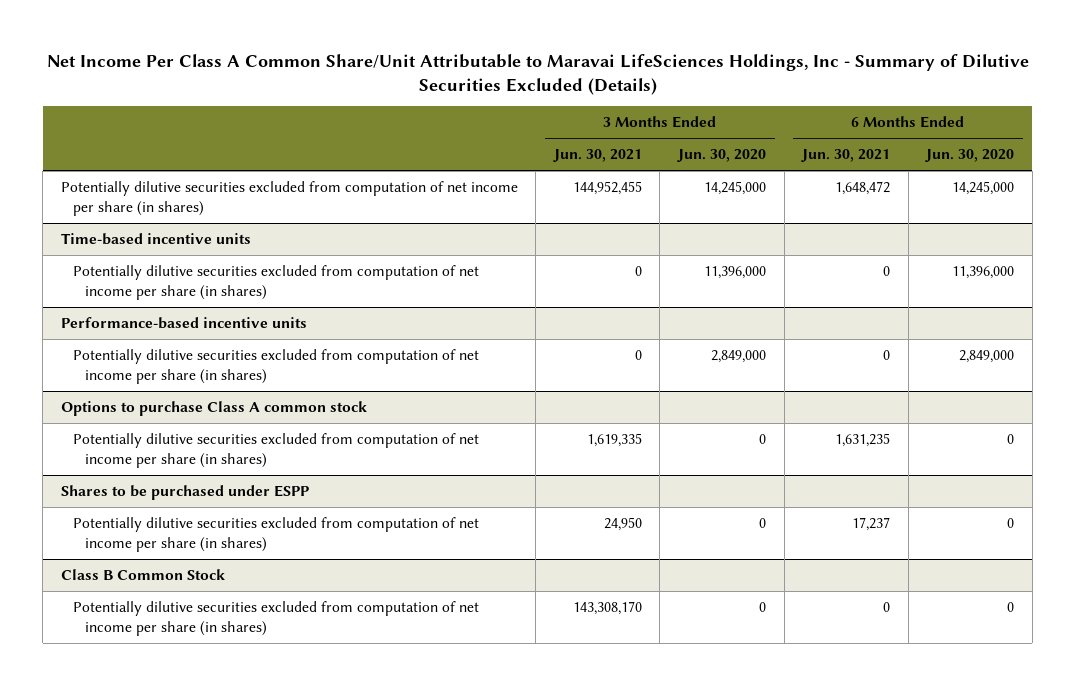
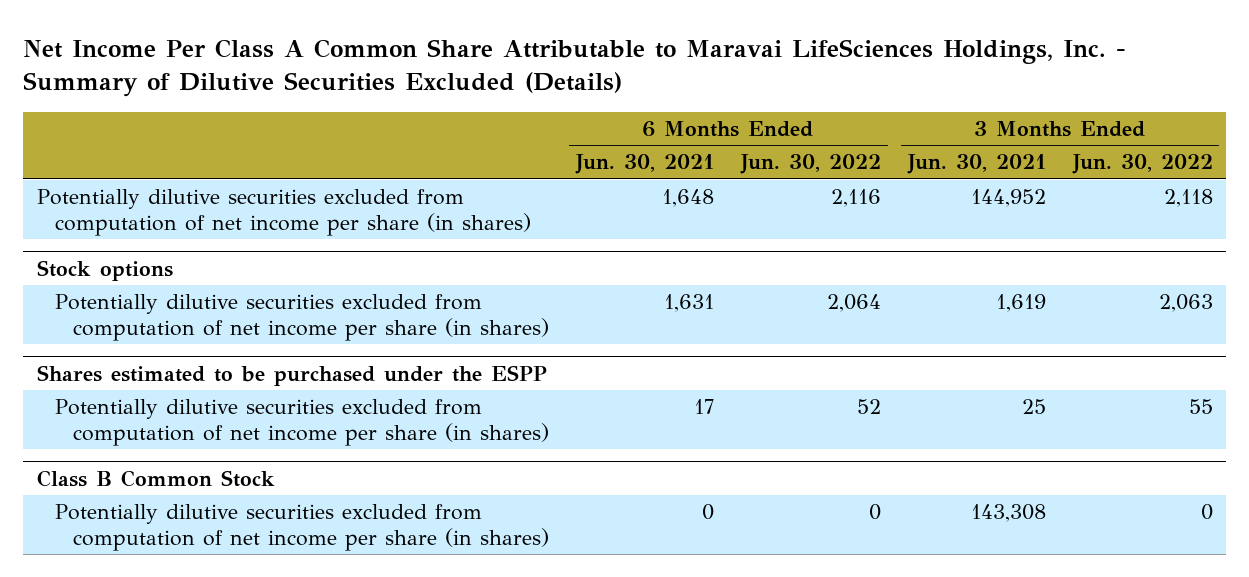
- Net Income Per Class A Common Share/Unit Attributable to Maravai LifeSciences Holdings, Inc - Summary of Dilutive Securities Excluded (Details)
+ Net Income Per Class A Common Share Attributable to Maravai LifeSciences Holdings, Inc. - Summary of Dilutive Securities Excluded (Details)
- | 3 Months Ended Jun. 30, 2021 | 3 Months Ended Jun. 30, 2020 | 6 Months Ended Jun. 30, 2021 | 6 Months Ended Jun. 30, 2020
+ | 6 Months Ended Jun. 30, 2021 | 6 Months Ended Jun. 30, 2022 | 3 Months Ended Jun. 30, 2021 | 3 Months Ended Jun. 30, 2022
- Potentially dilutive securities excluded from computation of net income per share (in shares) | 144,952,455 | 14,245,000 | 1,648,472 | 14,245,000
- Time-based incentive units
- Potentially dilutive securities excluded from computation of net income per share (in shares) | 0 | 11,396,000 | 0 | 11,396,000
- Performance-based incentive units
- Potentially dilutive securities excluded from computation of net income per share (in shares) | 0 | 2,849,000 | 0 | 2,849,000
- Options to purchase Class A common stock
- Potentially dilutive securities excluded from computation of net income per share (in shares) | 1,619,335 | 0 | 1,631,235 | 0
- Shares to be purchased under ESPP
- Potentially dilutive securities excluded from computation of net income per share (in shares) | 24,950 | 0 | 17,237 | 0
+ Potentially dilutive securities excluded from computation of net income per share (in shares) | 1,648 | 2,116 | 144,952 | 2,118
+ Stock options
+ Potentially dilutive securities excluded from computation of net income per share (in shares) | 1,631 | 2,064 | 1,619 | 2,063
+ Shares estimated to be purchased under the ESPP
+ Potentially dilutive securities excluded from computation of net income per share (in shares) | 17 | 52 | 25 | 55
@ Class B Common Stock
- Potentially dilutive securities excluded from computation of net income per share (in shares) | 143,308,170 | 0 | 0 | 0
+ Potentially dilutive securities excluded from computation of net income per share (in shares) | 0 | 0 | 143,308 | 0

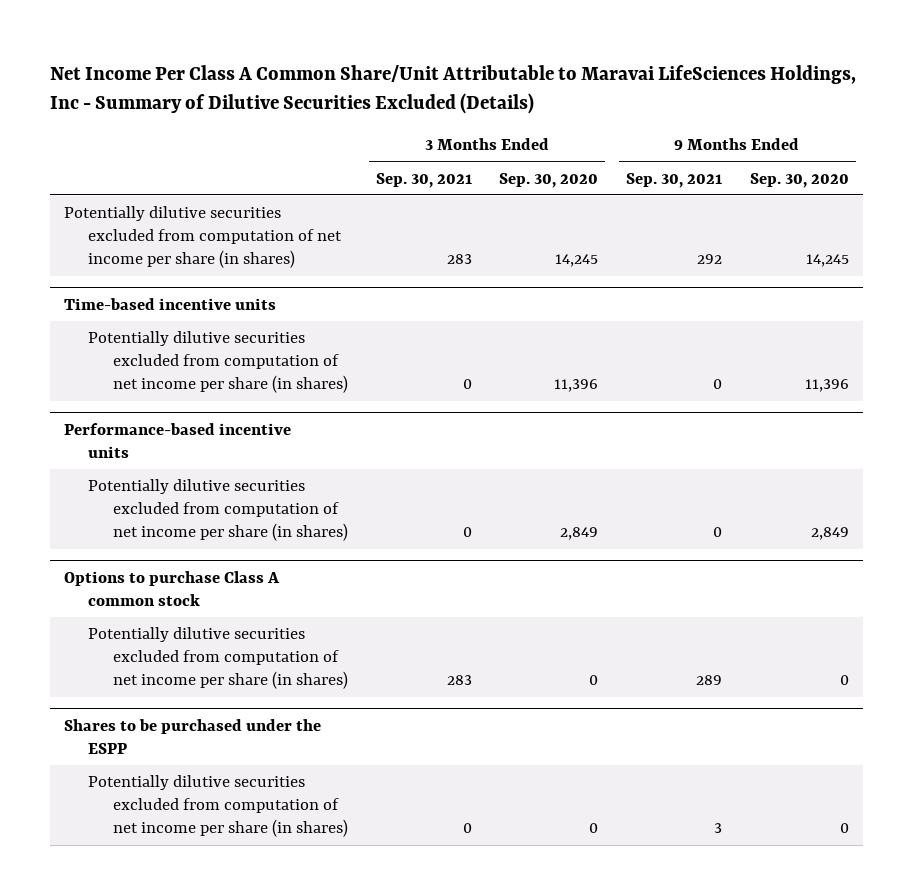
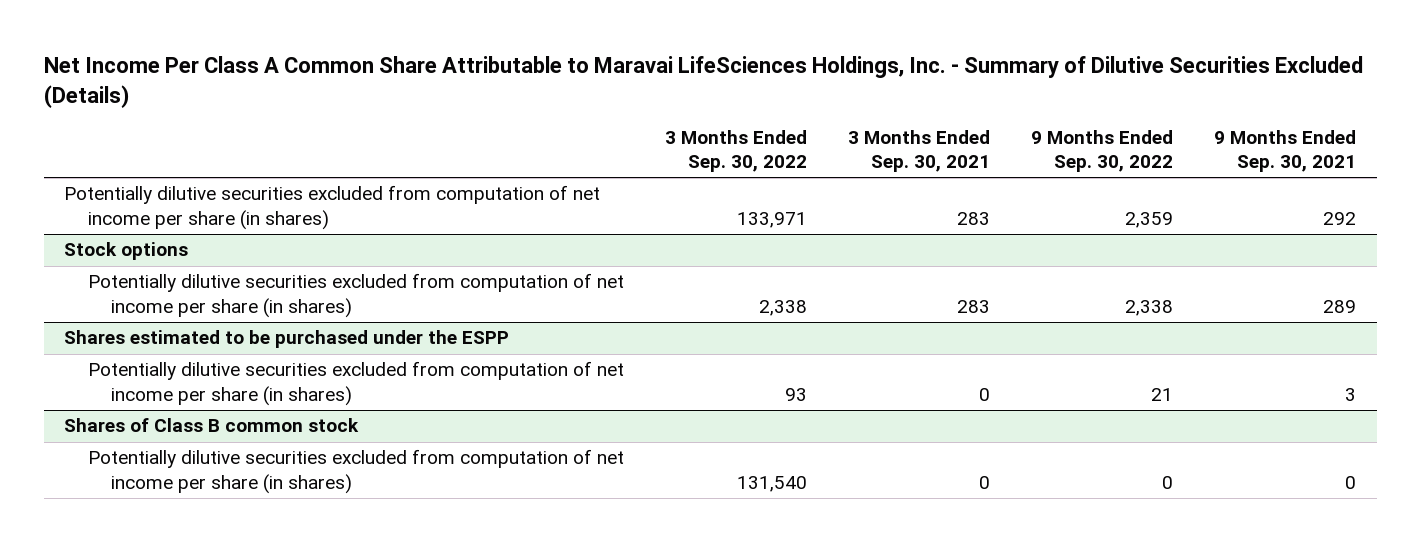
- Net Income Per Class A Common Share/Unit Attributable to Maravai LifeSciences Holdings, Inc - Summary of Dilutive Securities Excluded (Details)
+ Net Income Per Class A Common Share Attributable to Maravai LifeSciences Holdings, Inc. - Summary of Dilutive Securities Excluded (Details)
- | 3 Months Ended Sep. 30, 2021 | 3 Months Ended Sep. 30, 2020 | 9 Months Ended Sep. 30, 2021 | 9 Months Ended Sep. 30, 2020
+ | 3 Months Ended Sep. 30, 2022 | 3 Months Ended Sep. 30, 2021 | 9 Months Ended Sep. 30, 2022 | 9 Months Ended Sep. 30, 2021
- Time-based incentive units
- Potentially dilutive securities excluded from computation of net income per share (in shares) | 0 | 11,396 | 0 | 11,396
- Performance-based incentive units
- Potentially dilutive securities excluded from computation of net income per share (in shares) | 0 | 2,849 | 0 | 2,849
- Options to purchase Class A common stock
+ Stock options
- Shares to be purchased under the ESPP
+ Shares estimated to be purchased under the ESPP
+ Shares of Class B common stock
+ Potentially dilutive securities excluded from computation of net income per share (in shares) | 131,540 | 0 | 0 | 0

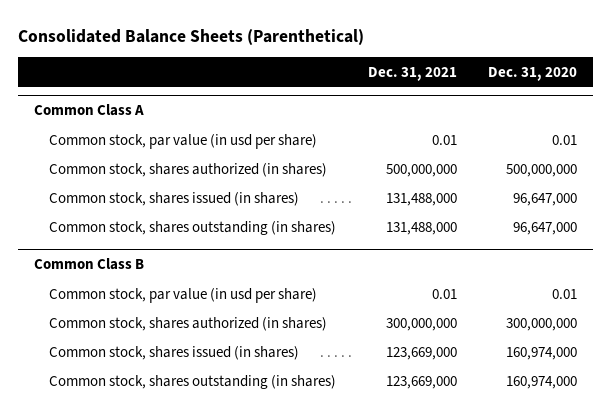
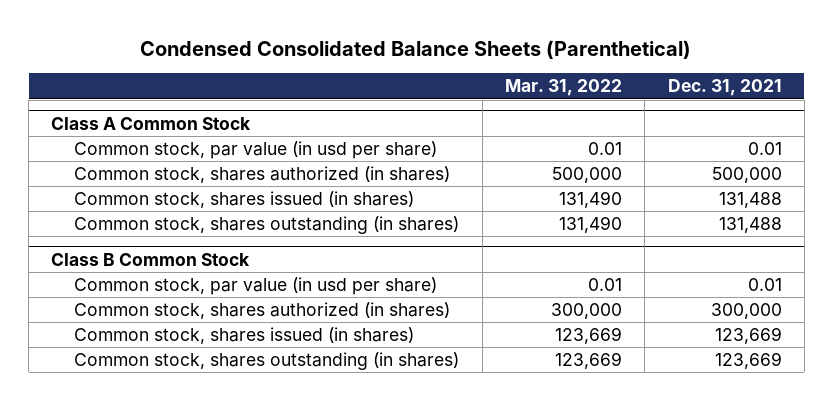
- Consolidated Balance Sheets (Parenthetical)
+ Condensed Consolidated Balance Sheets (Parenthetical)
- | Dec. 31, 2021 | Dec. 31, 2020
+ | Mar. 31, 2022 | Dec. 31, 2021
- Common Class A
+ Class A Common Stock
- Common stock, shares authorized (in shares) | 500,000,000 | 500,000,000
- Common stock, shares issued (in shares) | 131,488,000 | 96,647,000
- Common stock, shares outstanding (in shares) | 131,488,000 | 96,647,000
- Common Class B
+ Common stock, shares authorized (in shares) | 500,000 | 500,000
+ Common stock, shares issued (in shares) | 131,490 | 131,488
+ Common stock, shares outstanding (in shares) | 131,490 | 131,488
+ Class B Common Stock
- Common stock, shares authorized (in shares) | 300,000,000 | 300,000,000
- Common stock, shares issued (in shares) | 123,669,000 | 160,974,000
- Common stock, shares outstanding (in shares) | 123,669,000 | 160,974,000
+ Common stock, shares authorized (in shares) | 300,000 | 300,000
+ Common stock, shares issued (in shares) | 123,669 | 123,669
+ Common stock, shares outstanding (in shares) | 123,669 | 123,669

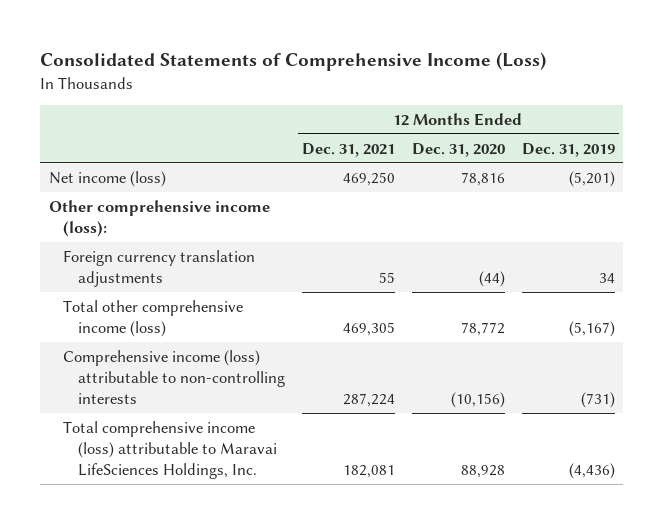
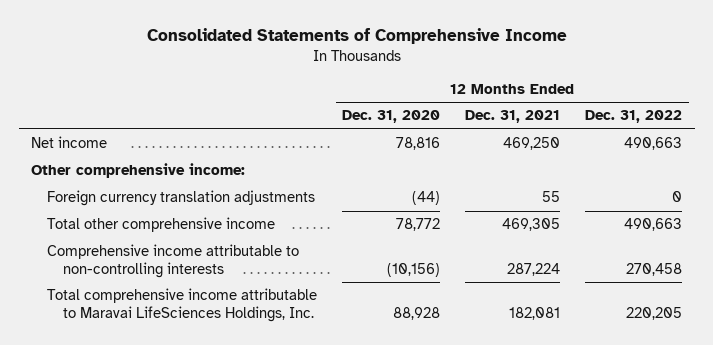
- Consolidated Statements of Comprehensive Income (Loss)
+ Consolidated Statements of Comprehensive Income
- | 12 Months Ended Dec. 31, 2021 | 12 Months Ended Dec. 31, 2020 | 12 Months Ended Dec. 31, 2019
+ | 12 Months Ended Dec. 31, 2020 | 12 Months Ended Dec. 31, 2021 | 12 Months Ended Dec. 31, 2022
- Net income (loss) | 469,250 | 78,816 | (5,201)
- Other comprehensive income (loss):
+ Net income | 78,816 | 469,250 | 490,663
+ Other comprehensive income:
- Total other comprehensive income (loss) | 469,305 | 78,772 | (5,167)
- Comprehensive income (loss) attributable to non-controlling interests | 287,224 | (10,156) | (731)
- Total comprehensive income (loss) attributable to Maravai LifeSciences Holdings, Inc. | 182,081 | 88,928 | (4,436)
+ Total other comprehensive income | 78,772 | 469,305 | 490,663
+ Comprehensive income attributable to non-controlling interests | (10,156) | 287,224 | 270,458
+ Total comprehensive income attributable to Maravai LifeSciences Holdings, Inc. | 88,928 | 182,081 | 220,205

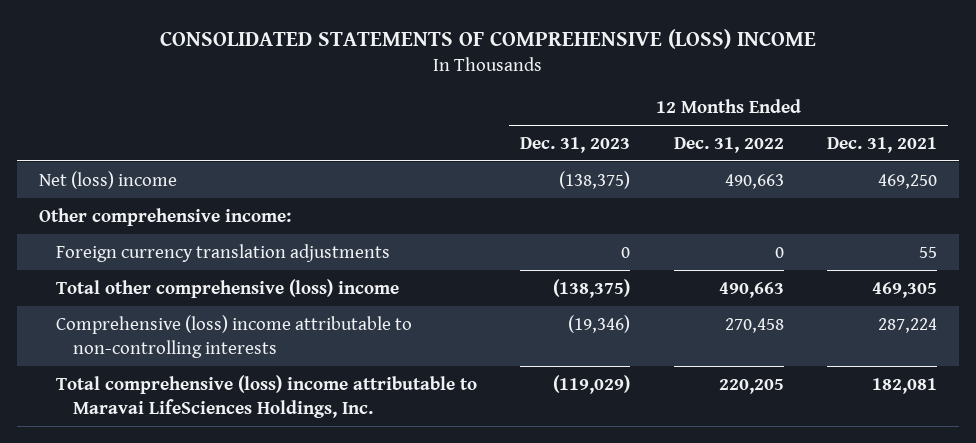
- Consolidated Statements of Comprehensive Income
+ CONSOLIDATED STATEMENTS OF COMPREHENSIVE (LOSS) INCOME
- | 12 Months Ended Dec. 31, 2020 | 12 Months Ended Dec. 31, 2021 | 12 Months Ended Dec. 31, 2022
+ | 12 Months Ended Dec. 31, 2023 | 12 Months Ended Dec. 31, 2022 | 12 Months Ended Dec. 31, 2021
- Net income | 78,816 | 469,250 | 490,663
+ Net (loss) income | (138,375) | 490,663 | 469,250
- Total other comprehensive income | 78,772 | 469,305 | 490,663
- Comprehensive income attributable to non-controlling interests | (10,156) | 287,224 | 270,458
- Total comprehensive income attributable to Maravai LifeSciences Holdings, Inc. | 88,928 | 182,081 | 220,205
+ Total other comprehensive (loss) income | (138,375) | 490,663 | 469,305
+ Comprehensive (loss) income attributable to non-controlling interests | (19,346) | 270,458 | 287,224
+ Total comprehensive (loss) income attributable to Maravai LifeSciences Holdings, Inc. | (119,029) | 220,205 | 182,081

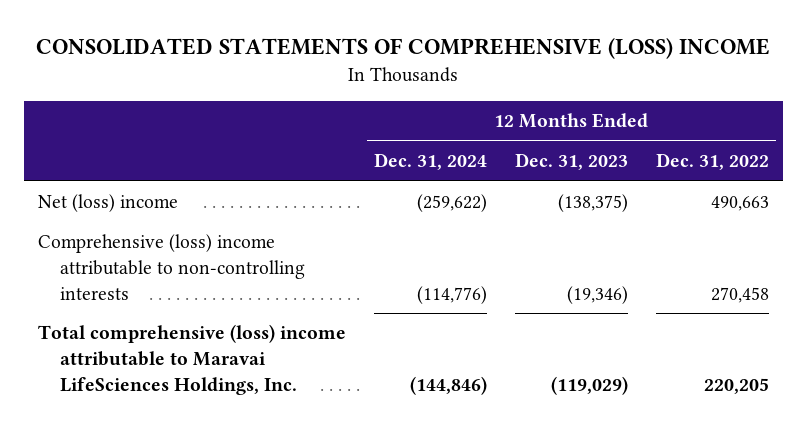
- | 12 Months Ended Dec. 31, 2023 | 12 Months Ended Dec. 31, 2022 | 12 Months Ended Dec. 31, 2021
+ | 12 Months Ended Dec. 31, 2024 | 12 Months Ended Dec. 31, 2023 | 12 Months Ended Dec. 31, 2022
- Other comprehensive income:
- Foreign currency translation adjustments | 0 | 0 | 55
- Total other comprehensive (loss) income | (138,375) | 490,663 | 469,305

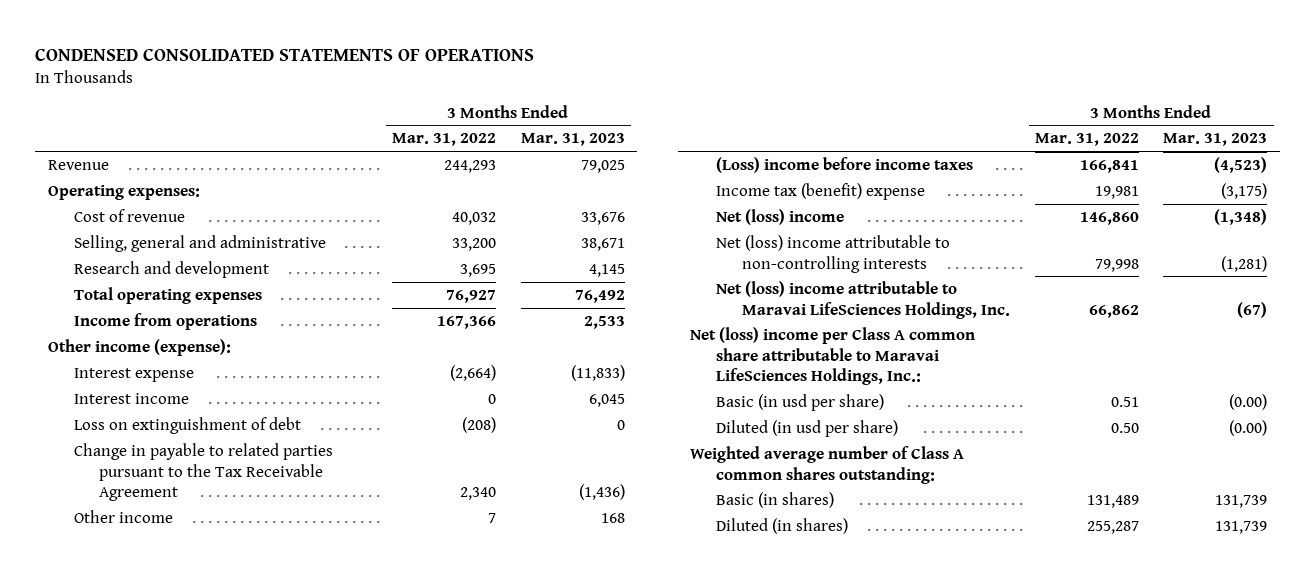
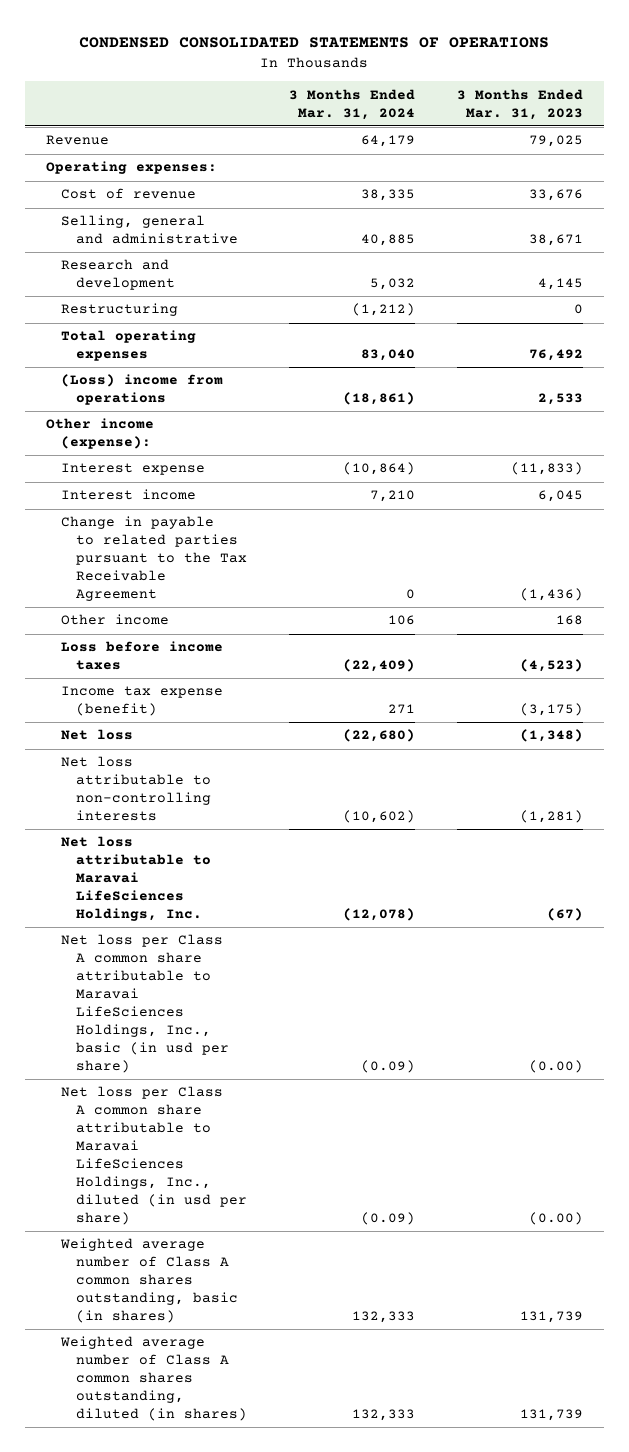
- | 3 Months Ended Mar. 31, 2022 | 3 Months Ended Mar. 31, 2023
+ | 3 Months Ended Mar. 31, 2024 | 3 Months Ended Mar. 31, 2023
+ Restructuring | (1,212) | 0
- Income from operations | 167,366 | 2,533
+ (Loss) income from operations | (18,861) | 2,533
- Loss on extinguishment of debt | (208) | 0
- (Loss) income before income taxes | 166,841 | (4,523)
- Income tax (benefit) expense | 19,981 | (3,175)
- Net (loss) income | 146,860 | (1,348)
- Net (loss) income attributable to non-controlling interests | 79,998 | (1,281)
- Net (loss) income attributable to Maravai LifeSciences Holdings, Inc. | 66,862 | (67)
- Net (loss) income per Class A common share attributable to Maravai LifeSciences Holdings, Inc.:
- Basic (in usd per share) | 0.51 | (0.00)
- Diluted (in usd per share) | 0.50 | (0.00)
- Weighted average number of Class A common shares outstanding:
- Basic (in shares) | 131,489 | 131,739
- Diluted (in shares) | 255,287 | 131,739
+ Loss before income taxes | (22,409) | (4,523)
+ Income tax expense (benefit) | 271 | (3,175)
+ Net loss | (22,680) | (1,348)
+ Net loss attributable to non-controlling interests | (10,602) | (1,281)
+ Net loss attributable to Maravai LifeSciences Holdings, Inc. | (12,078) | (67)
+ Net loss per Class A common share attributable to Maravai LifeSciences Holdings, Inc., basic (in usd per share) | (0.09) | (0.00)
+ Net loss per Class A common share attributable to Maravai LifeSciences Holdings, Inc., diluted (in usd per share) | (0.09) | (0.00)
+ Weighted average number of Class A common shares outstanding, basic (in shares) | 132,333 | 131,739
+ Weighted average number of Class A common shares outstanding, diluted (in shares) | 132,333 | 131,739

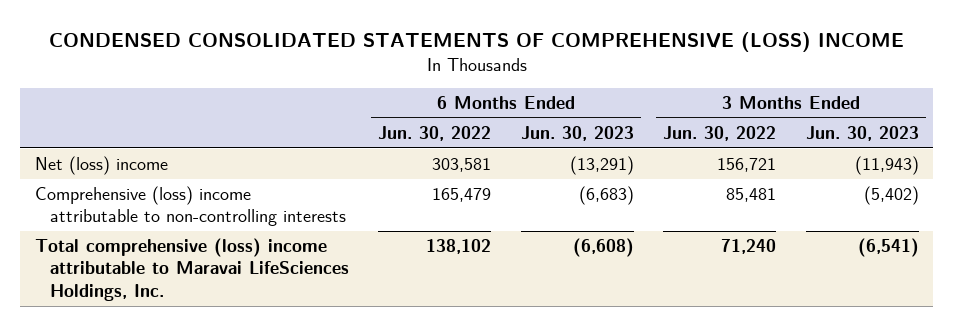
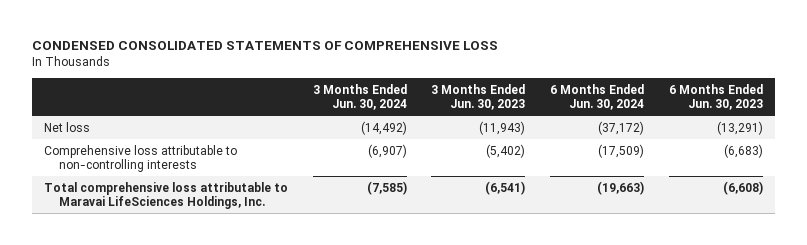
- CONDENSED CONSOLIDATED STATEMENTS OF COMPREHENSIVE (LOSS) INCOME
+ CONDENSED CONSOLIDATED STATEMENTS OF COMPREHENSIVE LOSS
- | 6 Months Ended Jun. 30, 2022 | 6 Months Ended Jun. 30, 2023 | 3 Months Ended Jun. 30, 2022 | 3 Months Ended Jun. 30, 2023
+ | 3 Months Ended Jun. 30, 2024 | 3 Months Ended Jun. 30, 2023 | 6 Months Ended Jun. 30, 2024 | 6 Months Ended Jun. 30, 2023
- Net (loss) income | 303,581 | (13,291) | 156,721 | (11,943)
- Comprehensive (loss) income attributable to non-controlling interests | 165,479 | (6,683) | 85,481 | (5,402)
- Total comprehensive (loss) income attributable to Maravai LifeSciences Holdings, Inc. | 138,102 | (6,608) | 71,240 | (6,541)
+ Net loss | (14,492) | (11,943) | (37,172) | (13,291)
+ Comprehensive loss attributable to non-controlling interests | (6,907) | (5,402) | (17,509) | (6,683)
+ Total comprehensive loss attributable to Maravai LifeSciences Holdings, Inc. | (7,585) | (6,541) | (19,663) | (6,608)

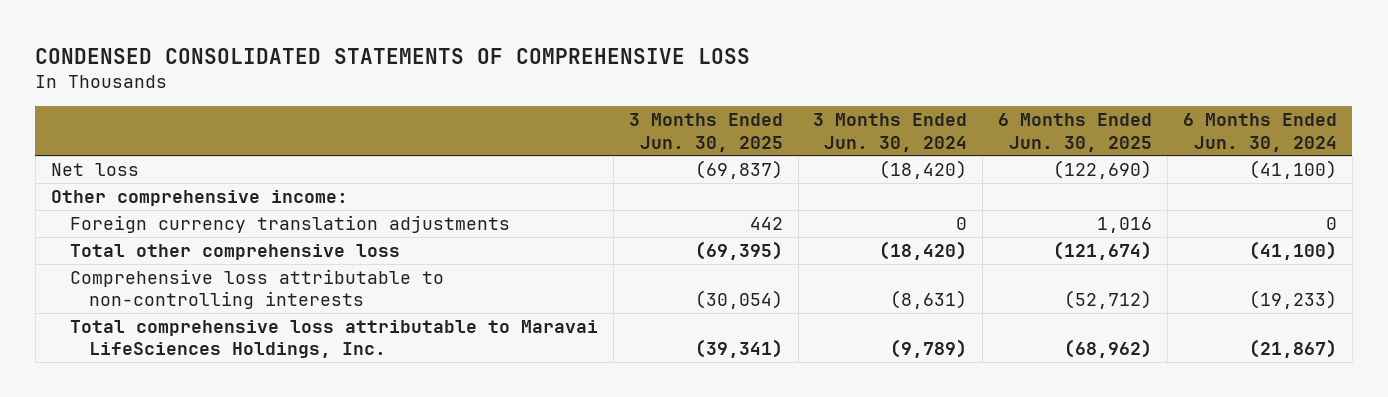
- | 3 Months Ended Jun. 30, 2024 | 3 Months Ended Jun. 30, 2023 | 6 Months Ended Jun. 30, 2024 | 6 Months Ended Jun. 30, 2023
+ | 3 Months Ended Jun. 30, 2025 | 3 Months Ended Jun. 30, 2024 | 6 Months Ended Jun. 30, 2025 | 6 Months Ended Jun. 30, 2024
- Net loss | (14,492) | (11,943) | (37,172) | (13,291)
- Comprehensive loss attributable to non-controlling interests | (6,907) | (5,402) | (17,509) | (6,683)
- Total comprehensive loss attributable to Maravai LifeSciences Holdings, Inc. | (7,585) | (6,541) | (19,663) | (6,608)
+ Net loss | (69,837) | (18,420) | (122,690) | (41,100)
+ Other comprehensive income:
+ Foreign currency translation adjustments | 442 | 0 | 1,016 | 0
+ Total other comprehensive loss | (69,395) | (18,420) | (121,674) | (41,100)
+ Comprehensive loss attributable to non-controlling interests | (30,054) | (8,631) | (52,712) | (19,233)
+ Total comprehensive loss attributable to Maravai LifeSciences Holdings, Inc. | (39,341) | (9,789) | (68,962) | (21,867)

